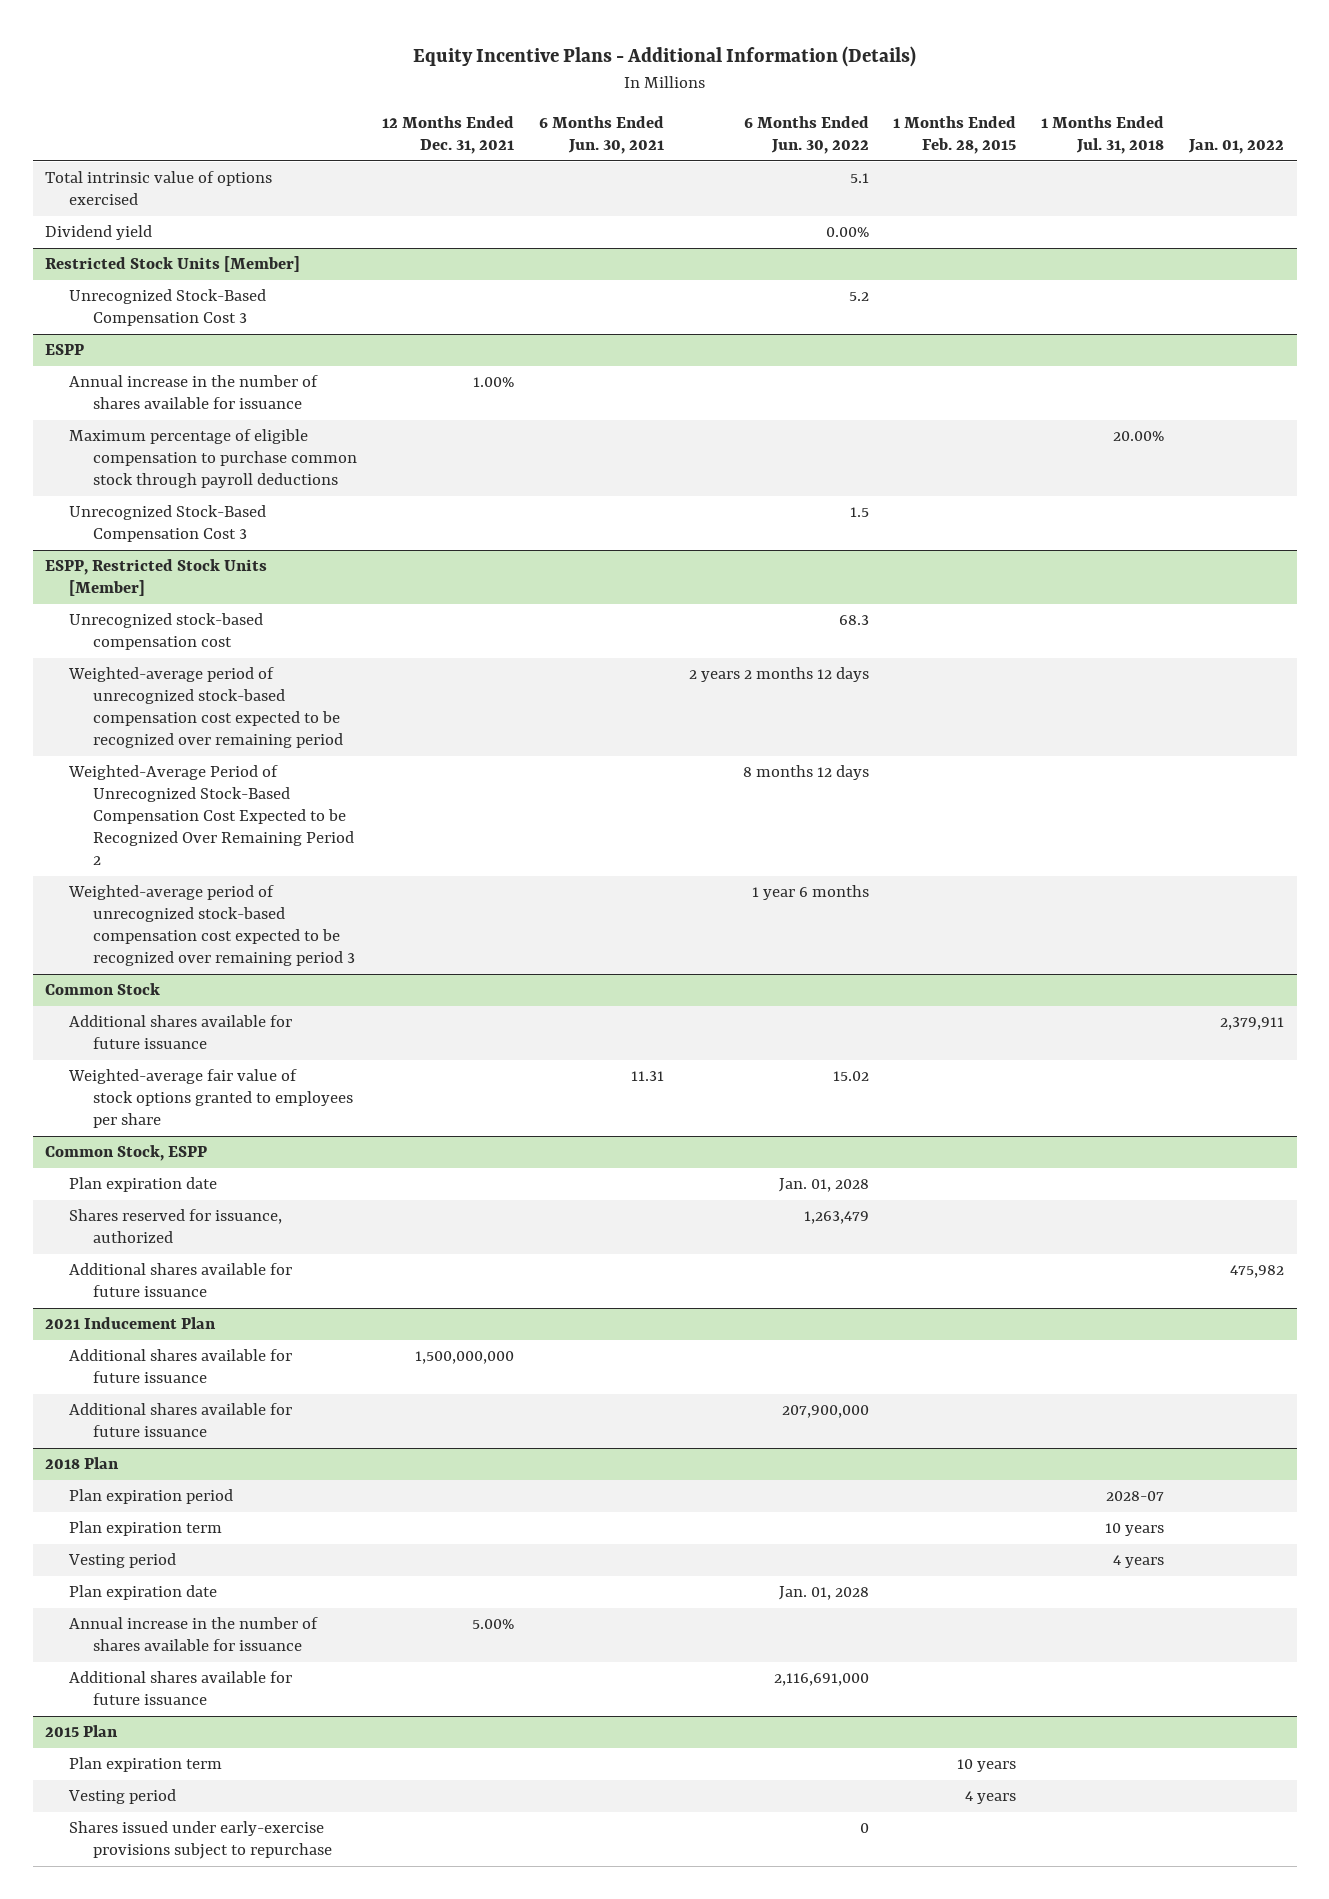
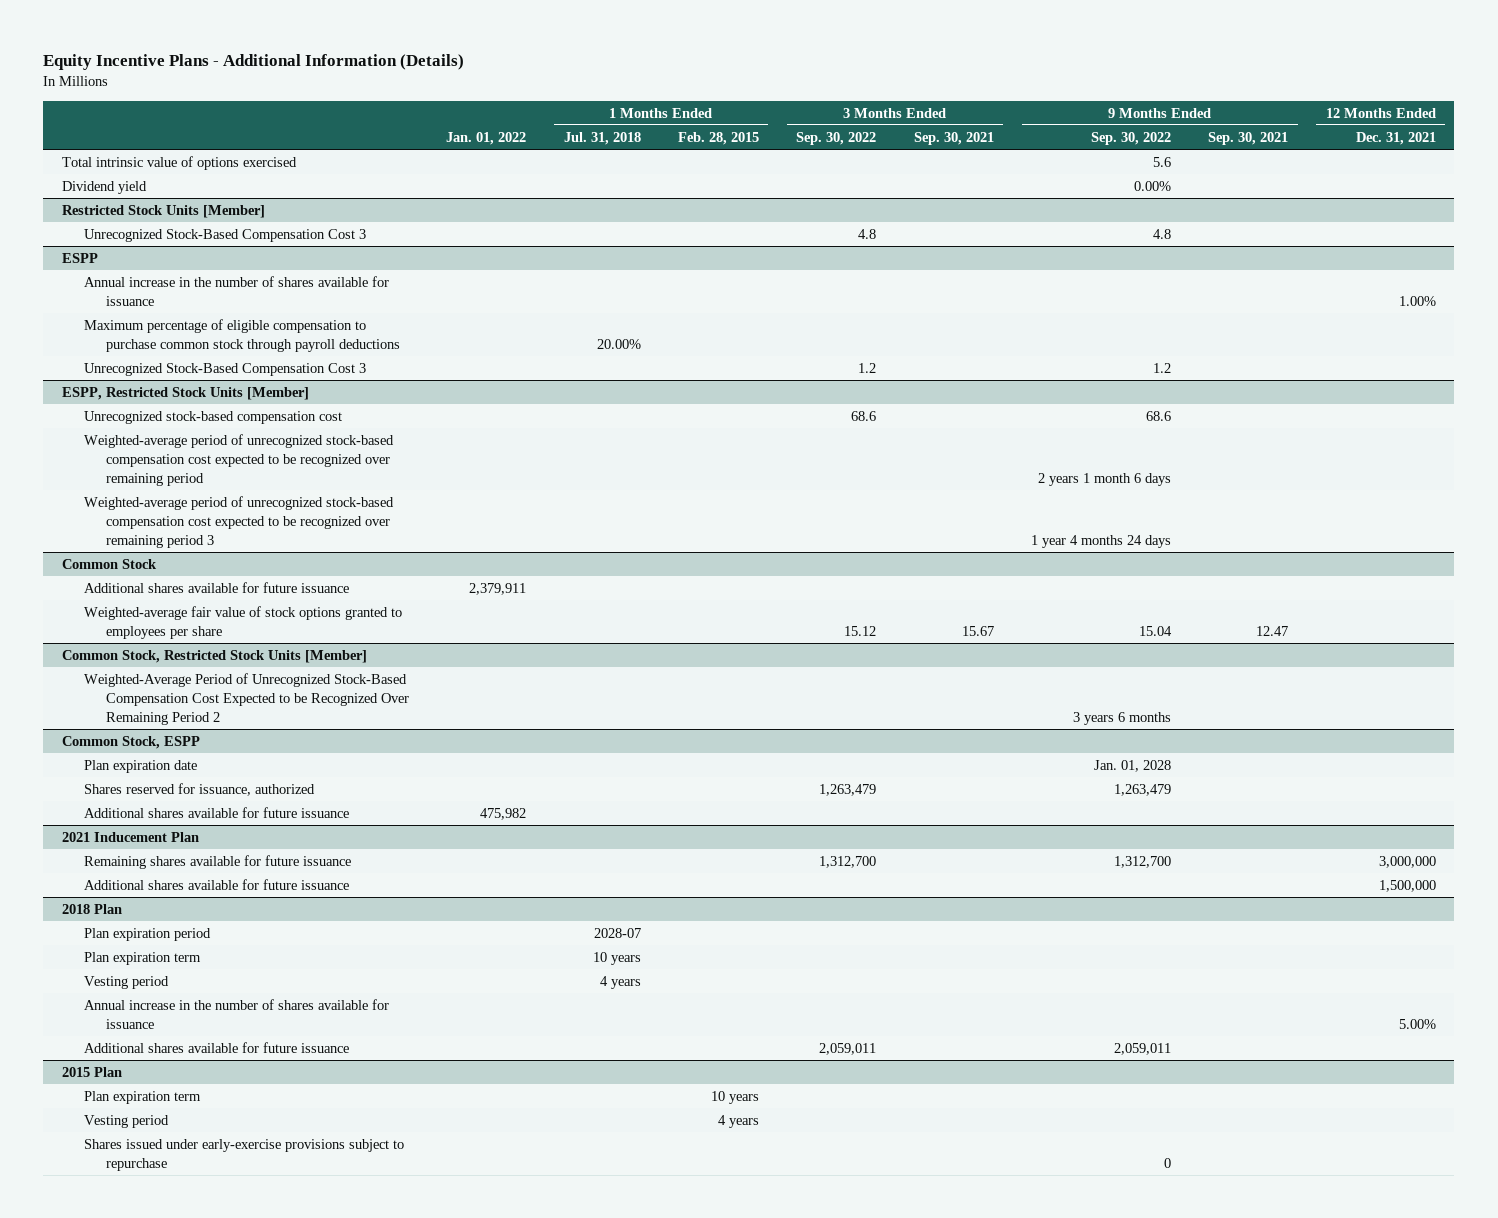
- | 12 Months Ended Dec. 31, 2021 | 6 Months Ended Jun. 30, 2021 | 6 Months Ended Jun. 30, 2022 | 1 Months Ended Feb. 28, 2015 | 1 Months Ended Jul. 31, 2018 | Jan. 01, 2022
+ | Jan. 01, 2022 | 1 Months Ended Jul. 31, 2018 | 1 Months Ended Feb. 28, 2015 | 3 Months Ended Sep. 30, 2022 | 3 Months Ended Sep. 30, 2021 | 9 Months Ended Sep. 30, 2022 | 9 Months Ended Sep. 30, 2021 | 12 Months Ended Dec. 31, 2021
@ ESPP, Restricted Stock Units [Member]
- Weighted-Average Period of Unrecognized Stock-Based Compensation Cost Expected to be Recognized Over Remaining Period 2 | | | 8 months 12 days | | |
+ Common Stock, Restricted Stock Units [Member]
+ Weighted-Average Period of Unrecognized Stock-Based Compensation Cost Expected to be Recognized Over Remaining Period 2 | | | | | | 3 years 6 months | |
@ 2021 Inducement Plan
- Additional shares available for future issuance | 1,500,000,000 | | | | |
- Additional shares available for future issuance | | | 207,900,000 | | |
+ Remaining shares available for future issuance | | | | 1,312,700 | | 1,312,700 | | 3,000,000
+ Additional shares available for future issuance | | | | | | | | 1,500,000
@ 2018 Plan
- Plan expiration date | | | Jan. 01, 2028 | | |

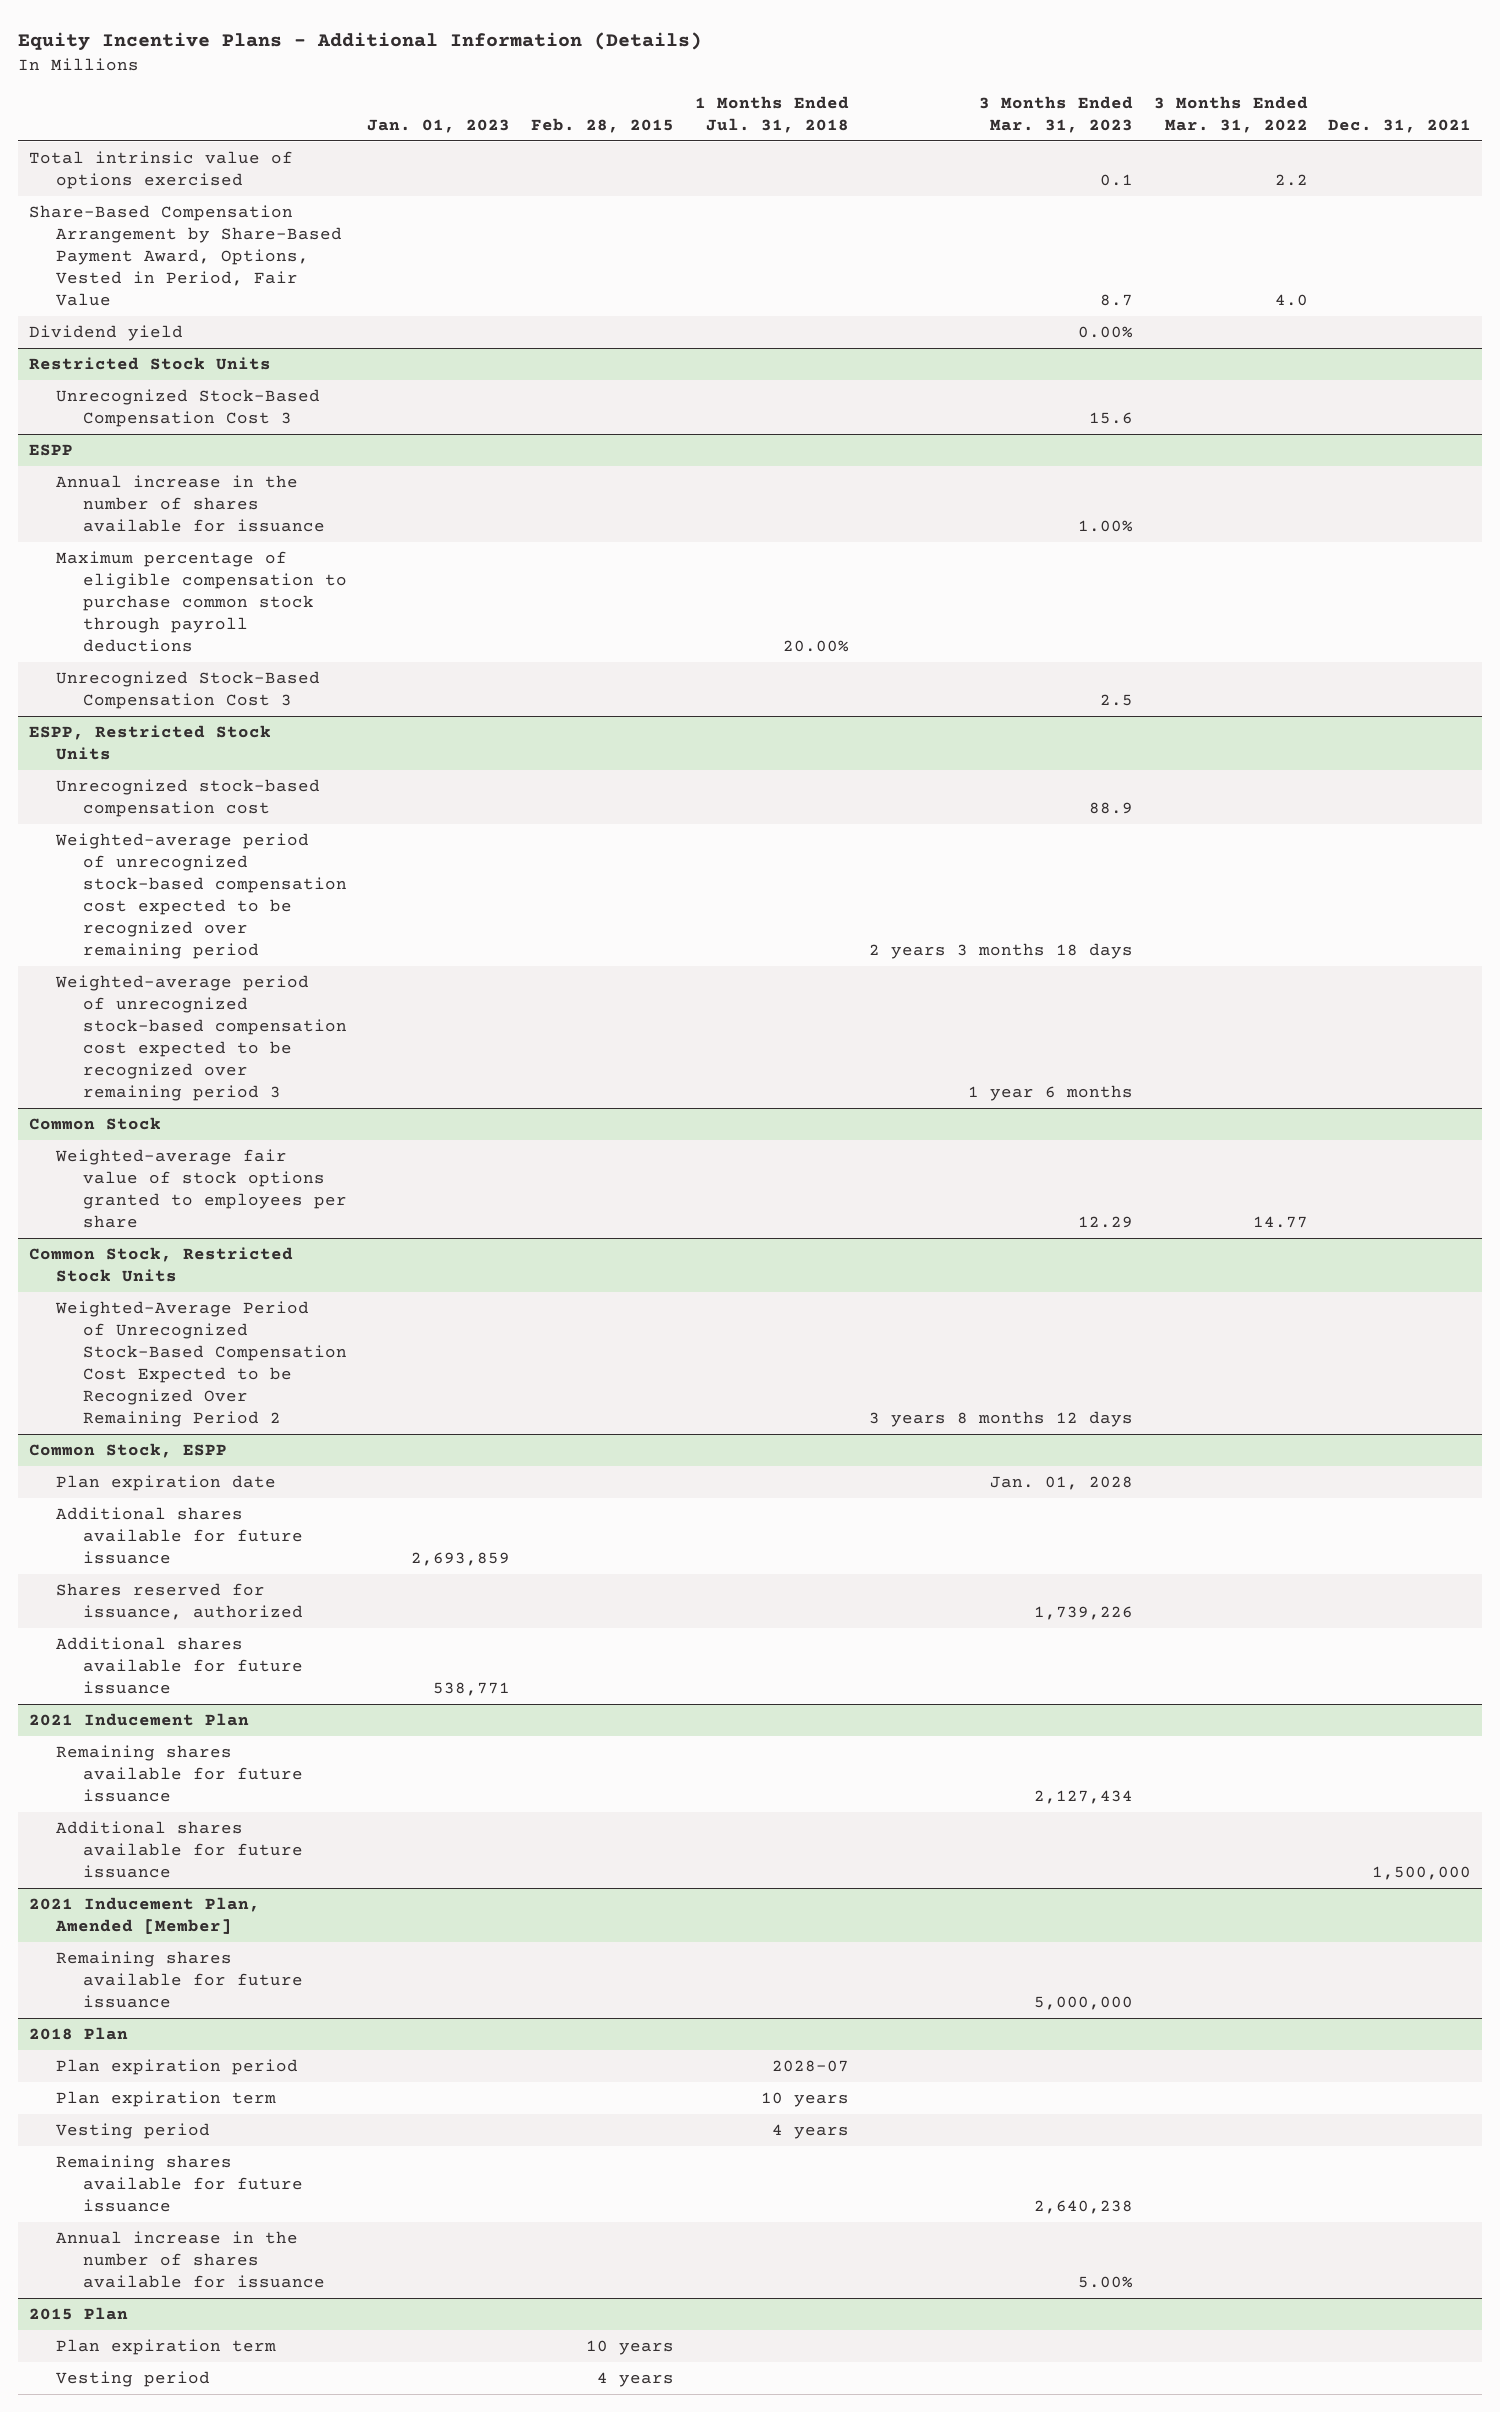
- | Jan. 01, 2022 | 1 Months Ended Jul. 31, 2018 | 1 Months Ended Feb. 28, 2015 | 3 Months Ended Sep. 30, 2022 | 3 Months Ended Sep. 30, 2021 | 9 Months Ended Sep. 30, 2022 | 9 Months Ended Sep. 30, 2021 | 12 Months Ended Dec. 31, 2021
+ | Jan. 01, 2023 | Feb. 28, 2015 | 1 Months Ended Jul. 31, 2018 | 3 Months Ended Mar. 31, 2023 | 3 Months Ended Mar. 31, 2022 | Dec. 31, 2021
+ Share-Based Compensation Arrangement by Share-Based Payment Award, Options, Vested in Period, Fair Value | | | | 8.7 | 4.0 |
- Restricted Stock Units [Member]
+ Restricted Stock Units
- ESPP, Restricted Stock Units [Member]
+ ESPP, Restricted Stock Units
@ Common Stock
- Additional shares available for future issuance | 2,379,911 | | | | | | |
- Common Stock, Restricted Stock Units [Member]
+ Common Stock, Restricted Stock Units
@ Common Stock, ESPP
+ Additional shares available for future issuance | 2,693,859 | | | | |
+ 2021 Inducement Plan, Amended [Member]
+ Remaining shares available for future issuance | | | | 5,000,000 | |
@ 2018 Plan
+ Remaining shares available for future issuance | | | | 2,640,238 | |
- Additional shares available for future issuance | | | | 2,059,011 | | 2,059,011 | |
@ 2015 Plan
- Shares issued under early-exercise provisions subject to repurchase | | | | | | 0 | |

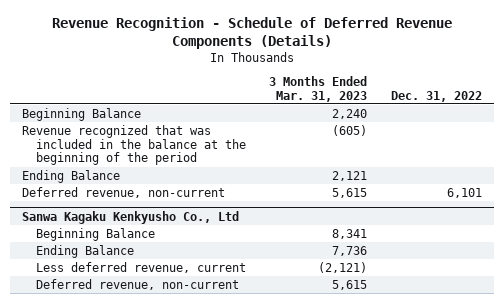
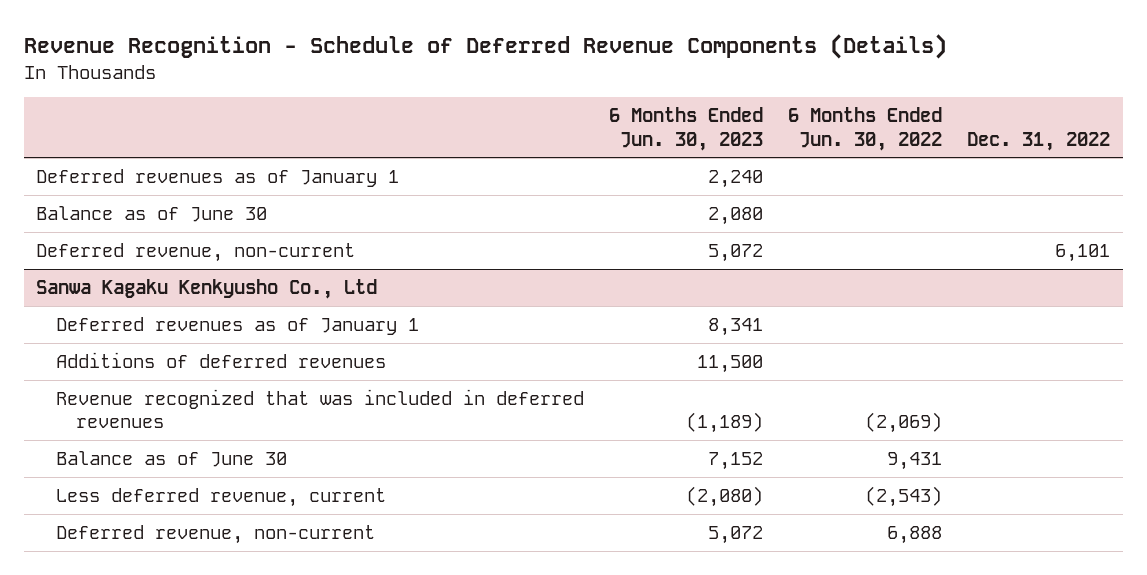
- | 3 Months Ended Mar. 31, 2023 | Dec. 31, 2022
+ | 6 Months Ended Jun. 30, 2023 | 6 Months Ended Jun. 30, 2022 | Dec. 31, 2022
- Beginning Balance | 2,240 |
- Revenue recognized that was included in the balance at the beginning of the period | (605) |
- Ending Balance | 2,121 |
+ Deferred revenues as of January 1 | 2,240 | |
+ Balance as of June 30 | 2,080 | |
@ Sanwa Kagaku Kenkyusho Co., Ltd
- Beginning Balance | 8,341 |
- Ending Balance | 7,736 |
+ Deferred revenues as of January 1 | 8,341 | |
+ Additions of deferred revenues | 11,500 | |
+ Revenue recognized that was included in deferred revenues | (1,189) | (2,069) |
+ Balance as of June 30 | 7,152 | 9,431 |

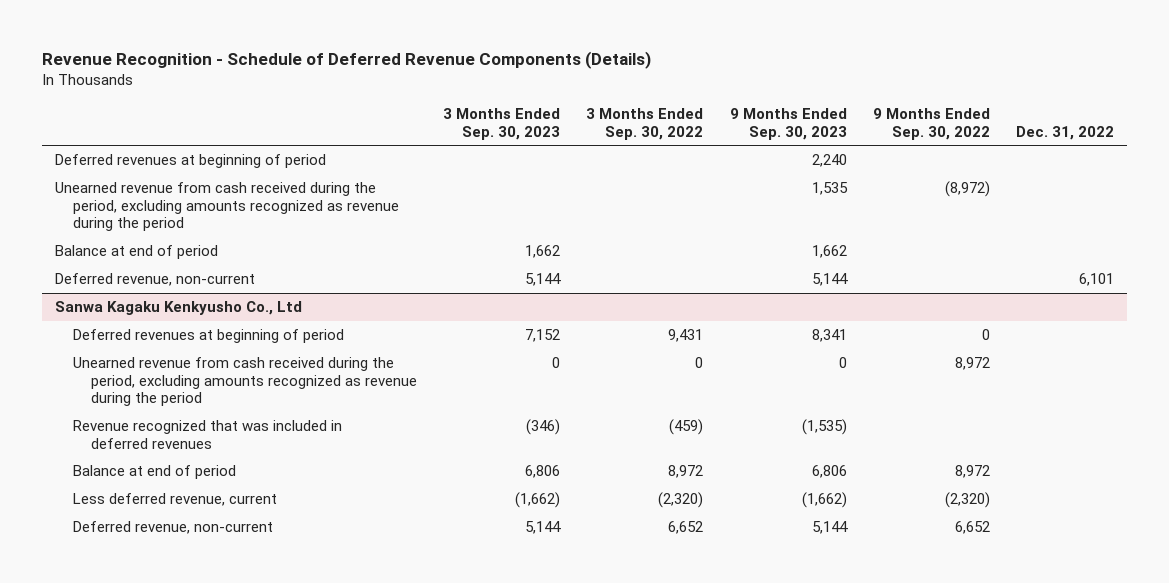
- | 6 Months Ended Jun. 30, 2023 | 6 Months Ended Jun. 30, 2022 | Dec. 31, 2022
+ | 3 Months Ended Sep. 30, 2023 | 3 Months Ended Sep. 30, 2022 | 9 Months Ended Sep. 30, 2023 | 9 Months Ended Sep. 30, 2022 | Dec. 31, 2022
- Deferred revenues as of January 1 | 2,240 | |
- Balance as of June 30 | 2,080 | |
+ Deferred revenues at beginning of period | | | 2,240 | |
+ Unearned revenue from cash received during the period, excluding amounts recognized as revenue during the period | | | 1,535 | (8,972) |
+ Balance at end of period | 1,662 | | 1,662 | |
@ Sanwa Kagaku Kenkyusho Co., Ltd
- Deferred revenues as of January 1 | 8,341 | |
- Additions of deferred revenues | 11,500 | |
+ Deferred revenues at beginning of period | 7,152 | 9,431 | 8,341 | 0 |
+ Unearned revenue from cash received during the period, excluding amounts recognized as revenue during the period | 0 | 0 | 0 | 8,972 |
- Balance as of June 30 | 7,152 | 9,431 |
+ Balance at end of period | 6,806 | 8,972 | 6,806 | 8,972 |

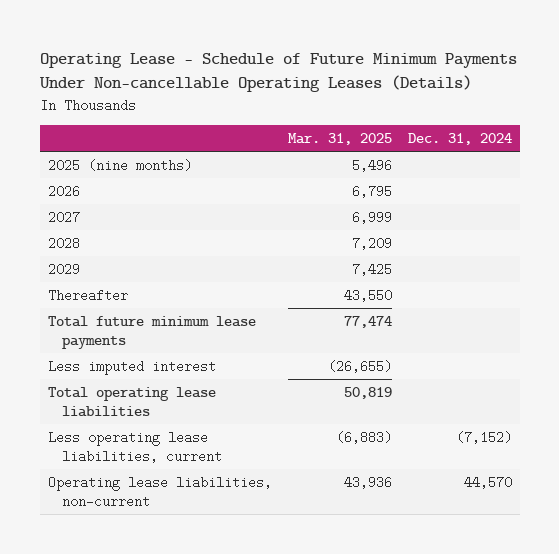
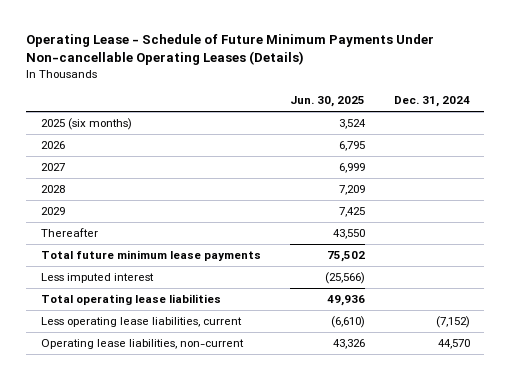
- | Mar. 31, 2025 | Dec. 31, 2024
+ | Jun. 30, 2025 | Dec. 31, 2024
- 2025 (nine months) | 5,496 |
+ 2025 (six months) | 3,524 |

